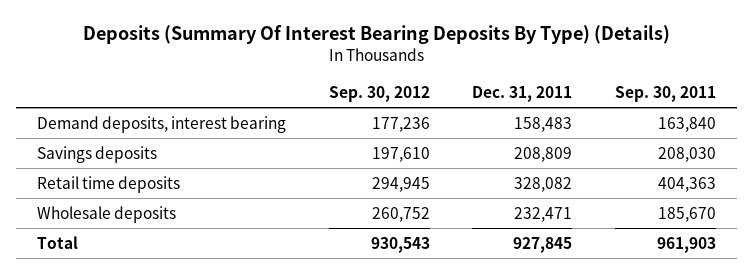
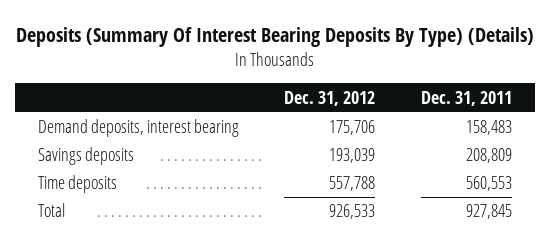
- | Sep. 30, 2012 | Dec. 31, 2011 | Sep. 30, 2011
+ | Dec. 31, 2012 | Dec. 31, 2011
- Retail time deposits | 294,945 | 328,082 | 404,363
- Wholesale deposits | 260,752 | 232,471 | 185,670
+ Time deposits | 557,788 | 560,553

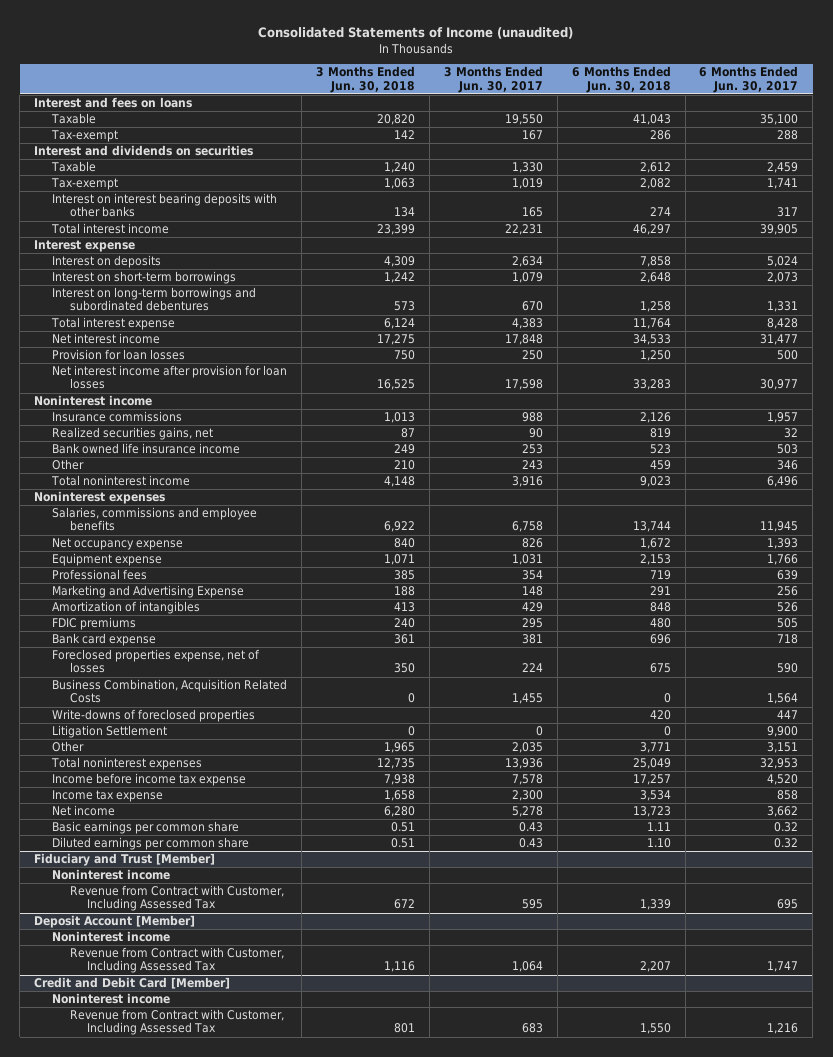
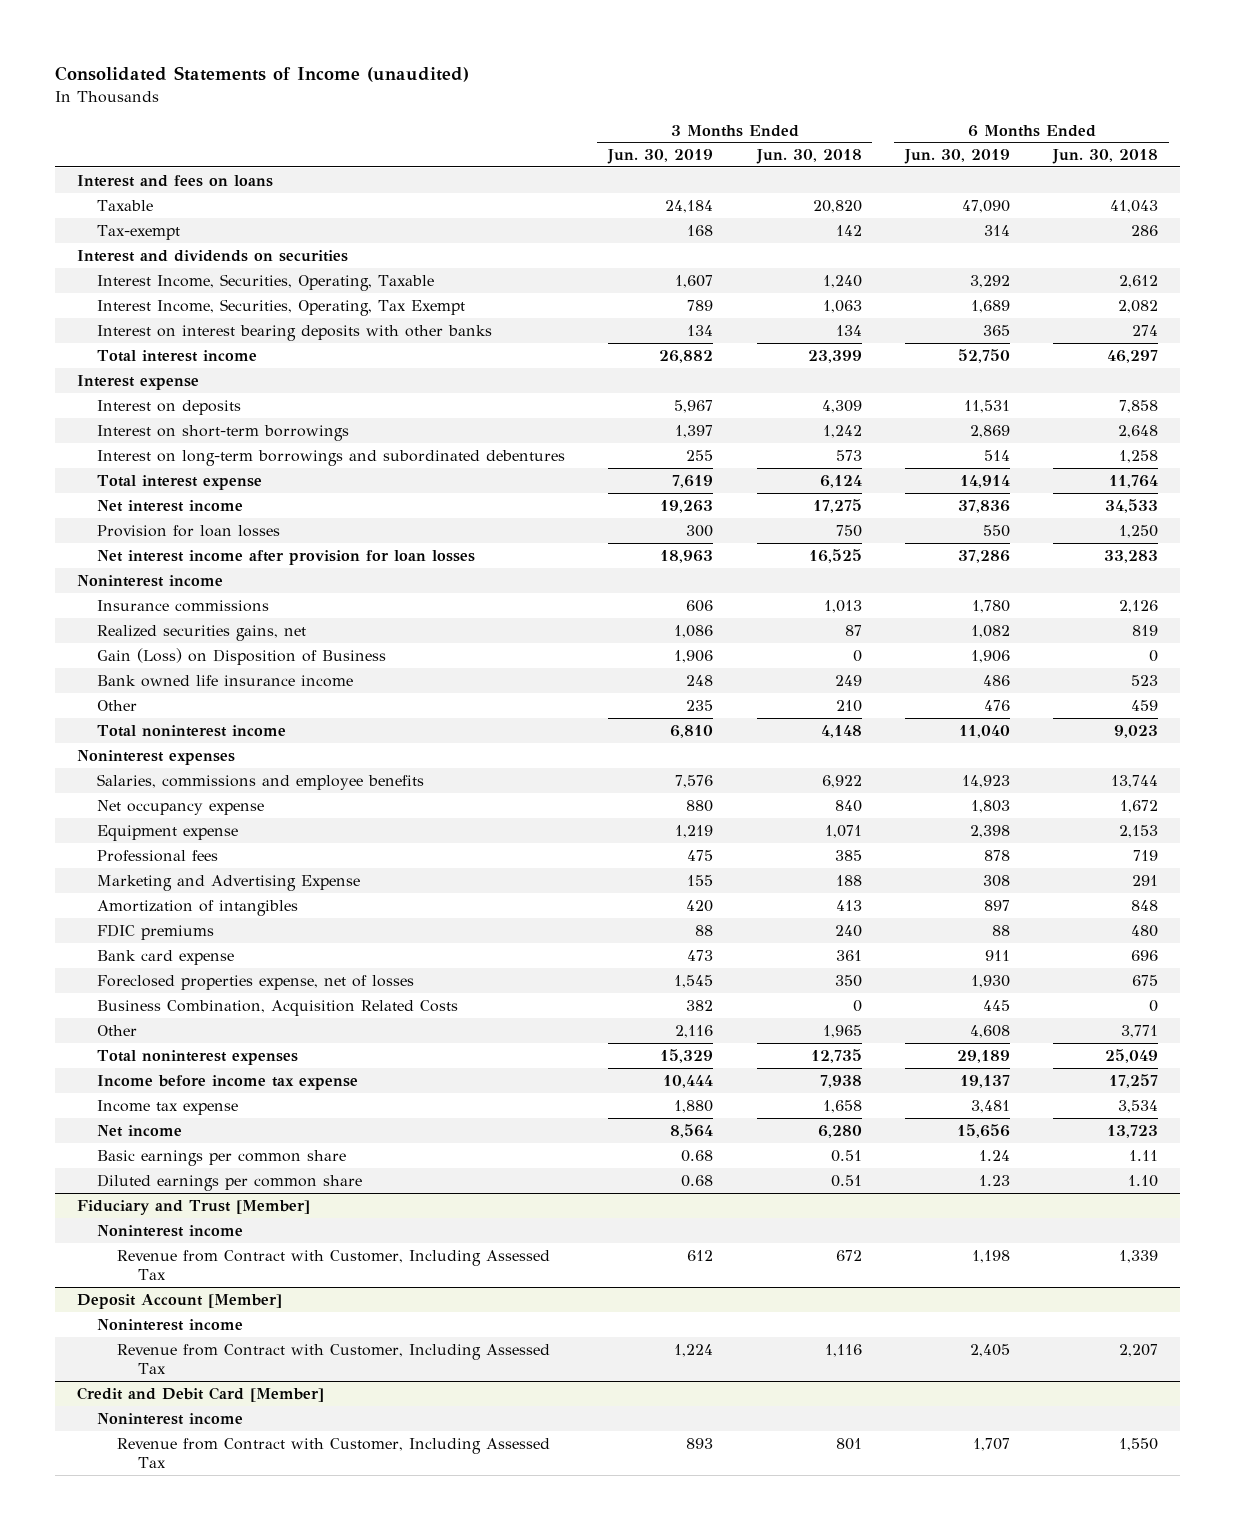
- | 3 Months Ended Jun. 30, 2018 | 3 Months Ended Jun. 30, 2017 | 6 Months Ended Jun. 30, 2018 | 6 Months Ended Jun. 30, 2017
+ | 3 Months Ended Jun. 30, 2019 | 3 Months Ended Jun. 30, 2018 | 6 Months Ended Jun. 30, 2019 | 6 Months Ended Jun. 30, 2018
- Taxable | 1,240 | 1,330 | 2,612 | 2,459
- Tax-exempt | 1,063 | 1,019 | 2,082 | 1,741
+ Interest Income, Securities, Operating, Taxable | 1,607 | 1,240 | 3,292 | 2,612
+ Interest Income, Securities, Operating, Tax Exempt | 789 | 1,063 | 1,689 | 2,082
+ Gain (Loss) on Disposition of Business | 1,906 | 0 | 1,906 | 0
- Write-downs of foreclosed properties | | | 420 | 447
- Litigation Settlement | 0 | 0 | 0 | 9,900

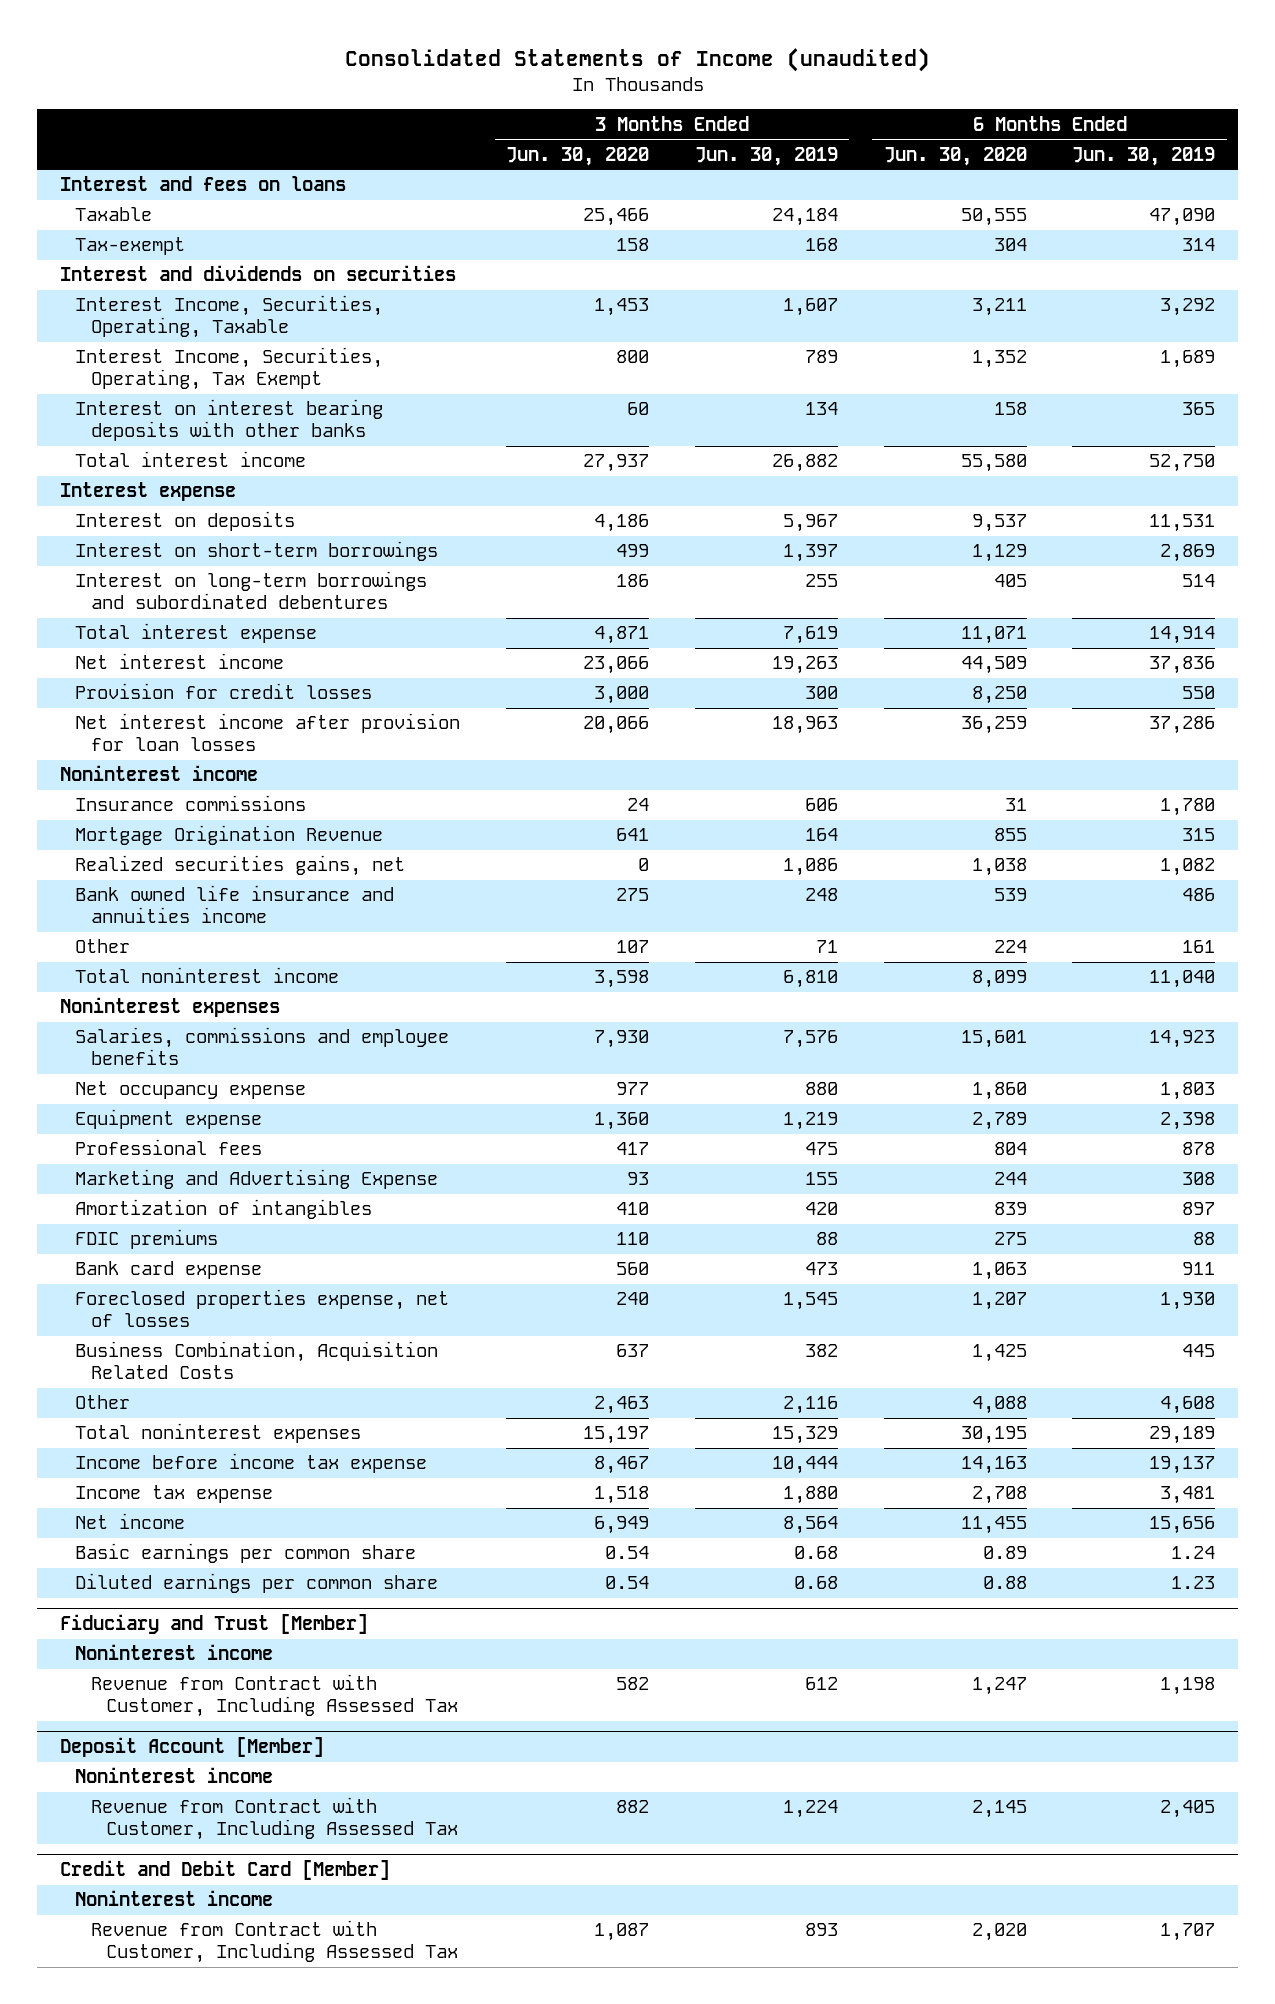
- | 3 Months Ended Jun. 30, 2019 | 3 Months Ended Jun. 30, 2018 | 6 Months Ended Jun. 30, 2019 | 6 Months Ended Jun. 30, 2018
+ | 3 Months Ended Jun. 30, 2020 | 3 Months Ended Jun. 30, 2019 | 6 Months Ended Jun. 30, 2020 | 6 Months Ended Jun. 30, 2019
- Provision for loan losses | 300 | 750 | 550 | 1,250
+ Provision for credit losses | 3,000 | 300 | 8,250 | 550
+ Mortgage Origination Revenue | 641 | 164 | 855 | 315
- Gain (Loss) on Disposition of Business | 1,906 | 0 | 1,906 | 0
- Bank owned life insurance income | 248 | 249 | 486 | 523
- Other | 235 | 210 | 476 | 459
+ Bank owned life insurance and annuities income | 275 | 248 | 539 | 486
+ Other | 107 | 71 | 224 | 161

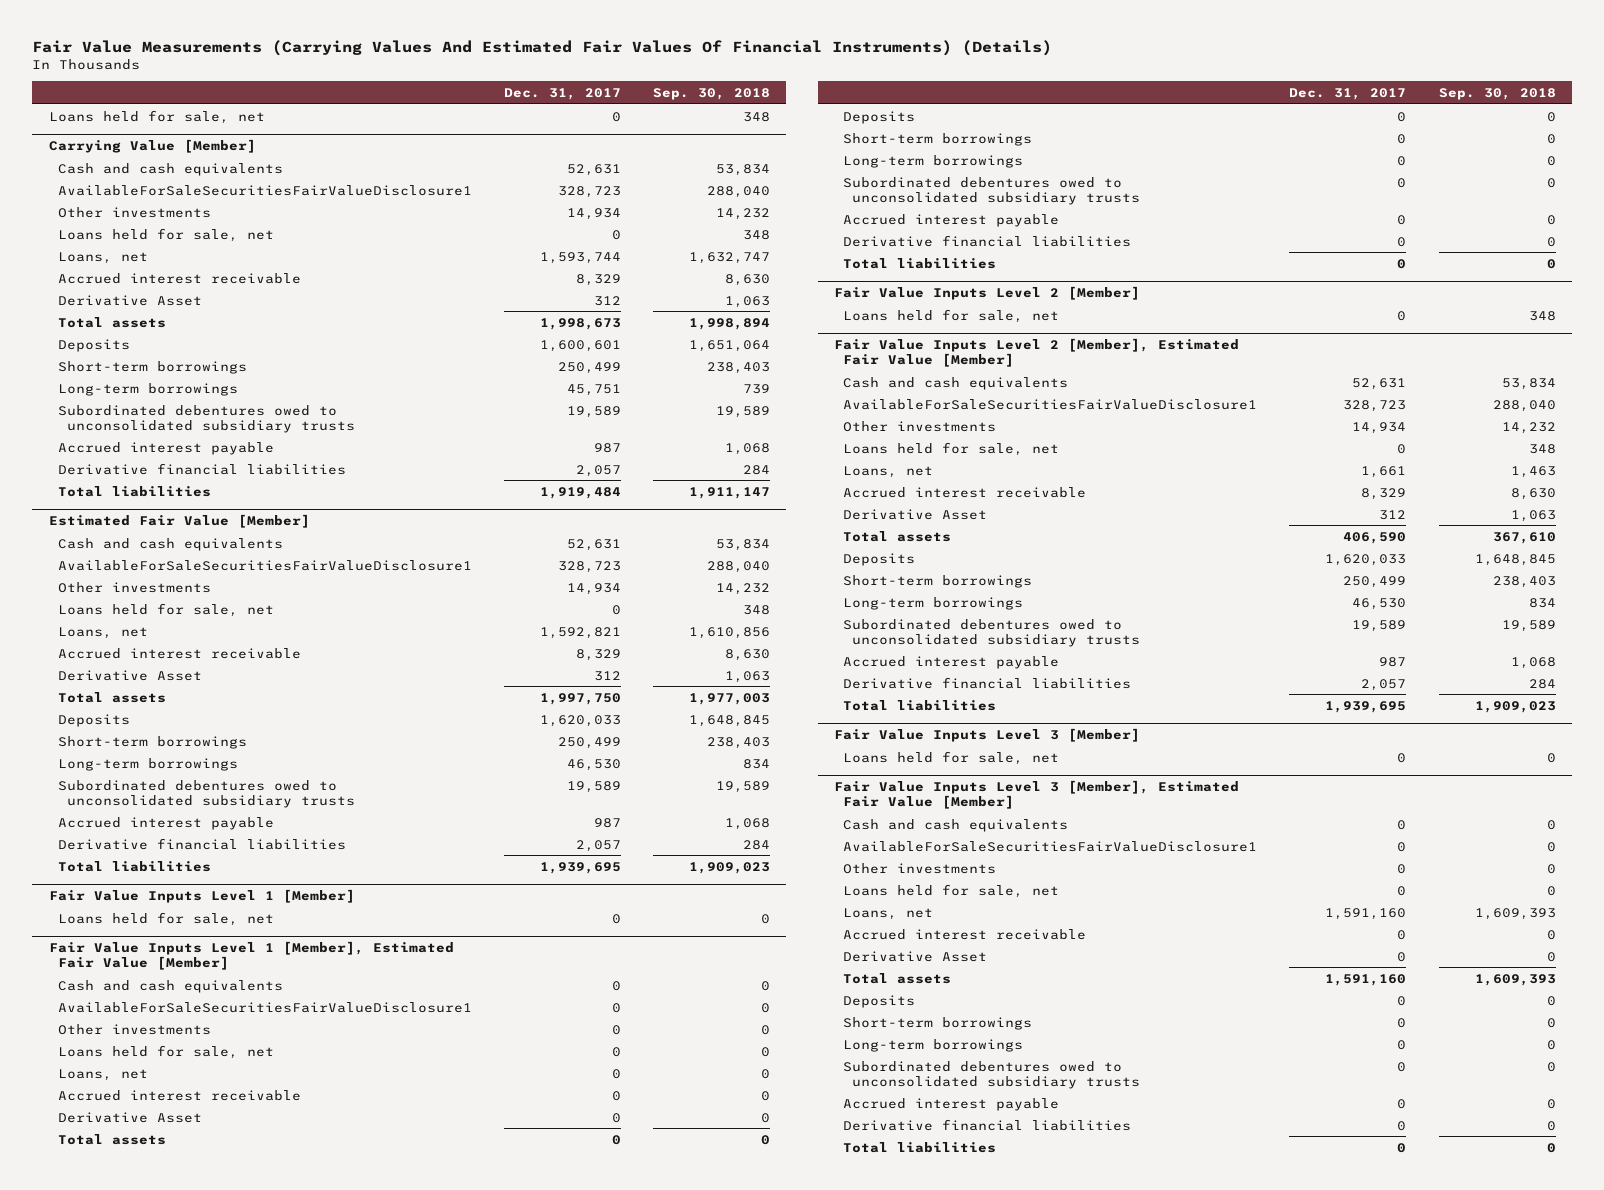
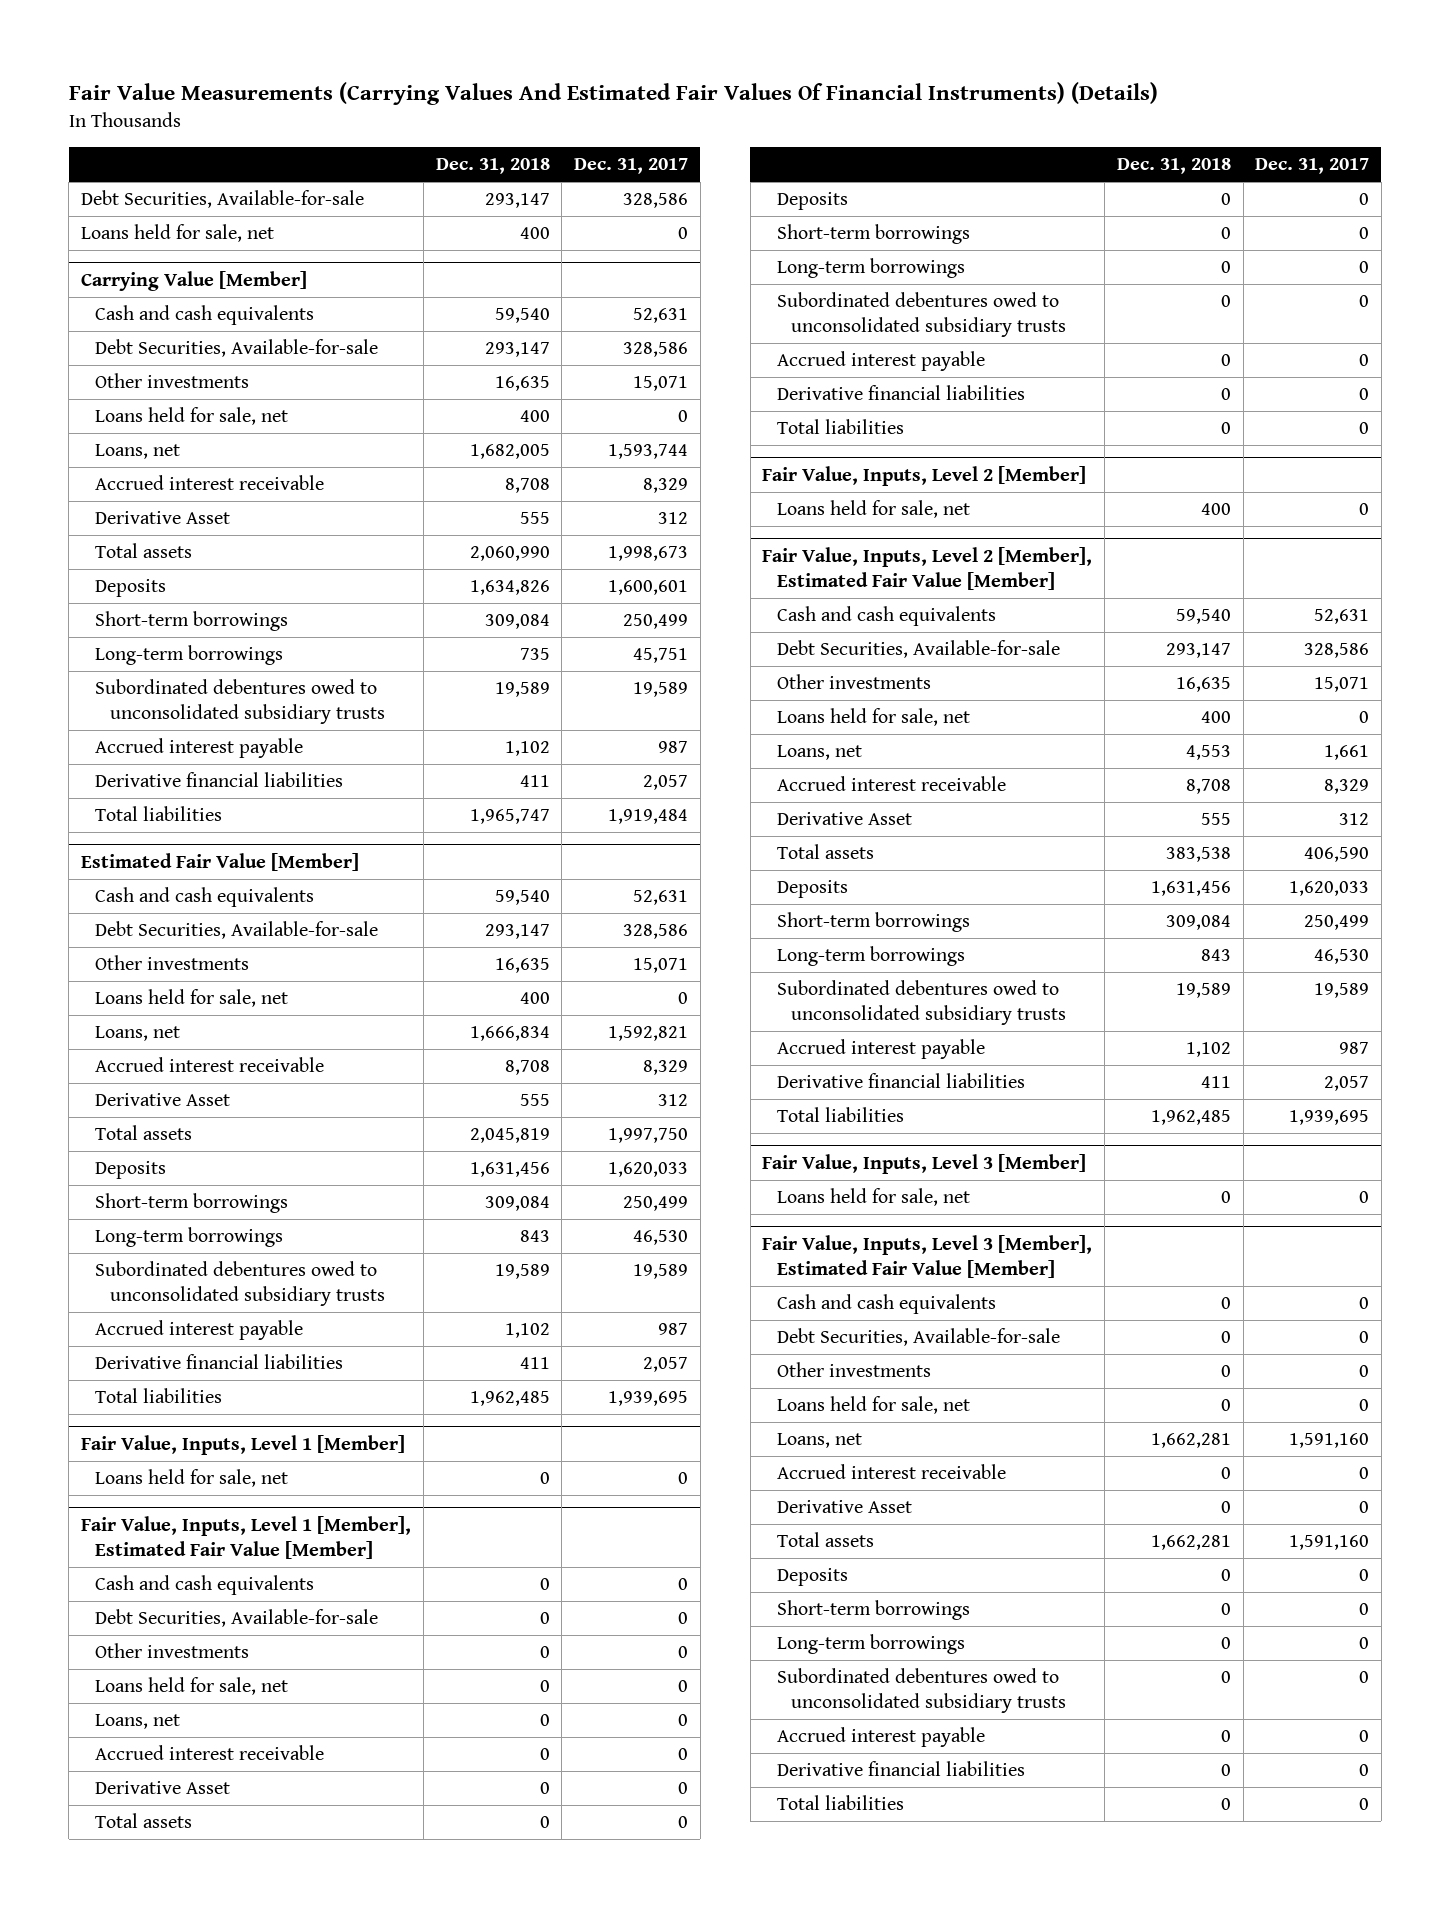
- | Dec. 31, 2017 | Sep. 30, 2018
+ | Dec. 31, 2018 | Dec. 31, 2017
+ Debt Securities, Available-for-sale | 293,147 | 328,586
@ Carrying Value [Member]
- AvailableForSaleSecuritiesFairValueDisclosure1 | 328,723 | 288,040
- Other investments | 14,934 | 14,232
+ Debt Securities, Available-for-sale | 293,147 | 328,586
+ Other investments | 16,635 | 15,071
@ Estimated Fair Value [Member]
- AvailableForSaleSecuritiesFairValueDisclosure1 | 328,723 | 288,040
- Other investments | 14,934 | 14,232
+ Debt Securities, Available-for-sale | 293,147 | 328,586
+ Other investments | 16,635 | 15,071
- Fair Value Inputs Level 1 [Member]
+ Fair Value, Inputs, Level 1 [Member]
- Fair Value Inputs Level 1 [Member], Estimated Fair Value [Member]
+ Fair Value, Inputs, Level 1 [Member], Estimated Fair Value [Member]
- AvailableForSaleSecuritiesFairValueDisclosure1 | 0 | 0
+ Debt Securities, Available-for-sale | 0 | 0
- Fair Value Inputs Level 2 [Member]
+ Fair Value, Inputs, Level 2 [Member]
- Fair Value Inputs Level 2 [Member], Estimated Fair Value [Member]
+ Fair Value, Inputs, Level 2 [Member], Estimated Fair Value [Member]
- AvailableForSaleSecuritiesFairValueDisclosure1 | 328,723 | 288,040
- Other investments | 14,934 | 14,232
+ Debt Securities, Available-for-sale | 293,147 | 328,586
+ Other investments | 16,635 | 15,071
- Fair Value Inputs Level 3 [Member]
+ Fair Value, Inputs, Level 3 [Member]
- Fair Value Inputs Level 3 [Member], Estimated Fair Value [Member]
+ Fair Value, Inputs, Level 3 [Member], Estimated Fair Value [Member]
- AvailableForSaleSecuritiesFairValueDisclosure1 | 0 | 0
+ Debt Securities, Available-for-sale | 0 | 0

